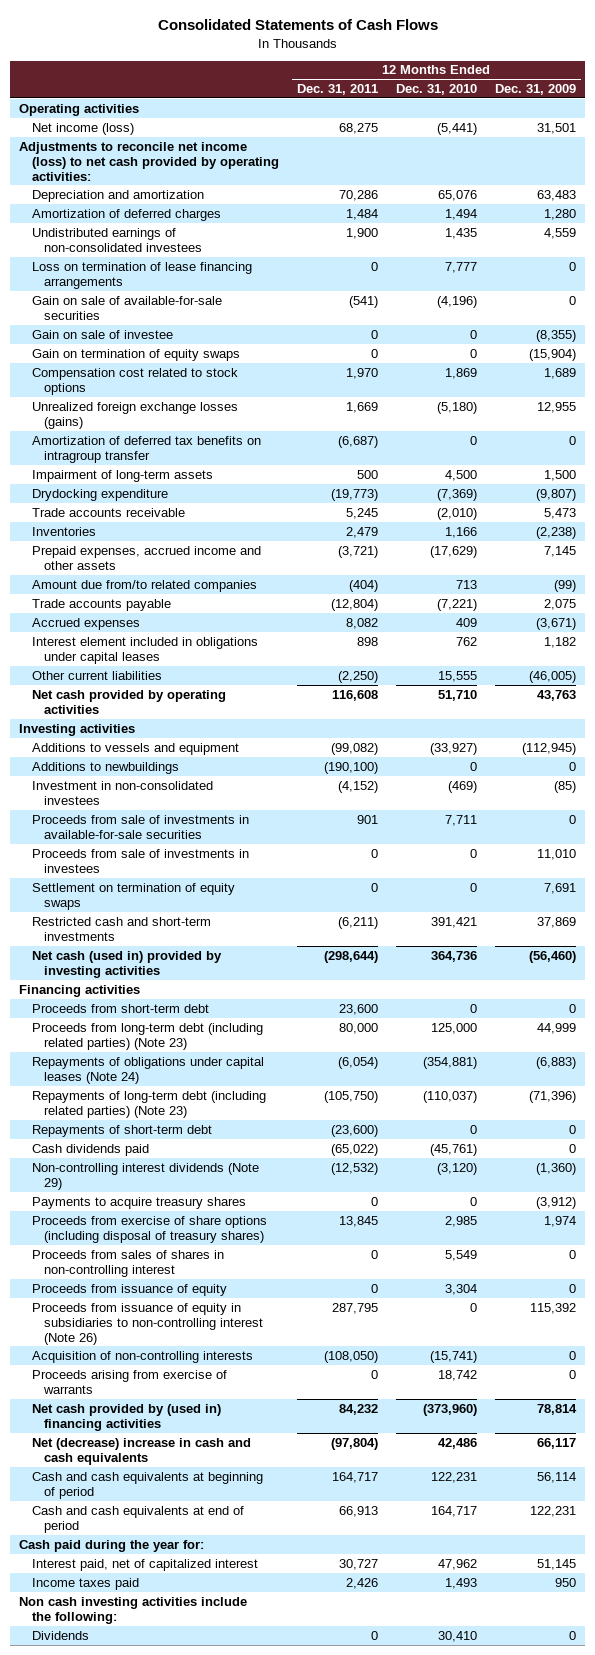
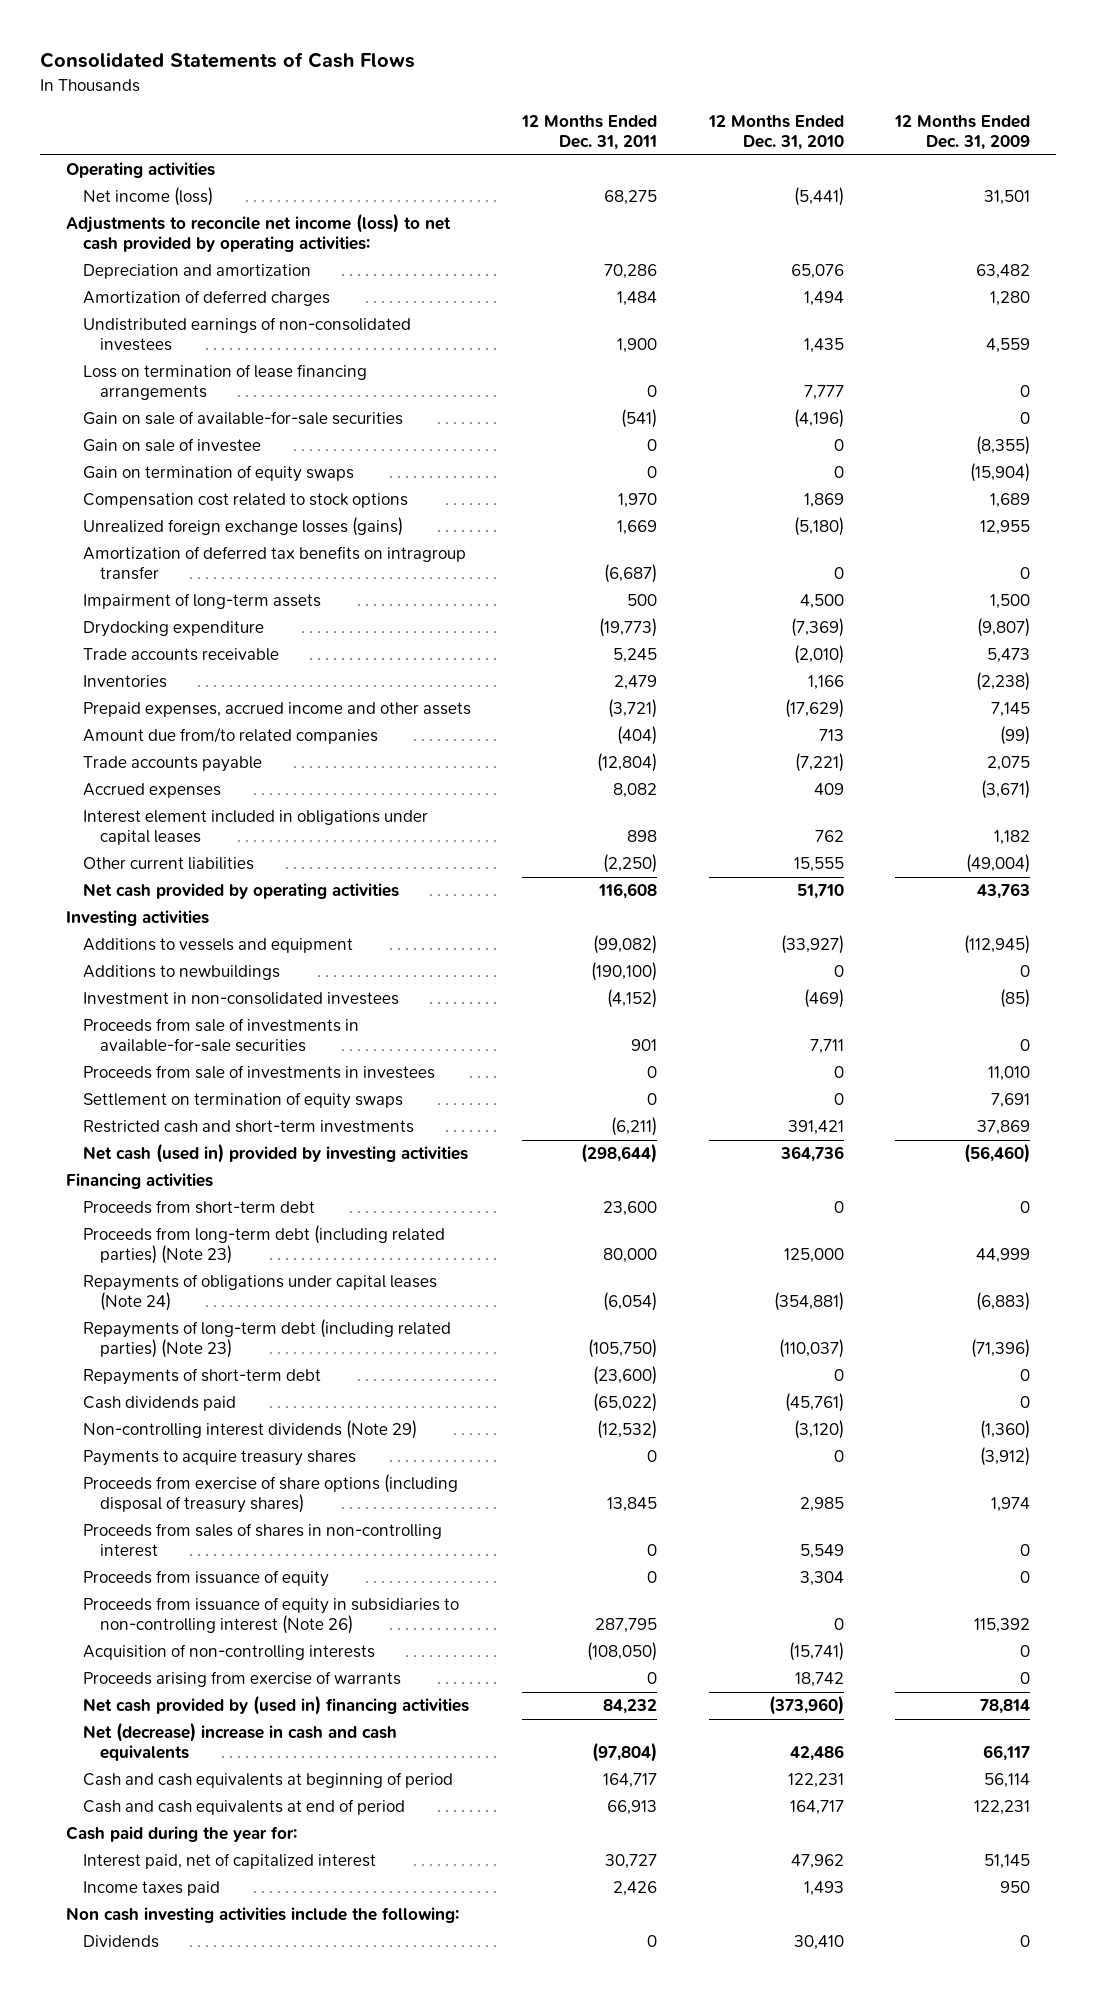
- Depreciation and amortization | 70,286 | 65,076 | 63,483
+ Depreciation and amortization | 70,286 | 65,076 | 63,482
- Other current liabilities | (2,250) | 15,555 | (46,005)
+ Other current liabilities | (2,250) | 15,555 | (49,004)

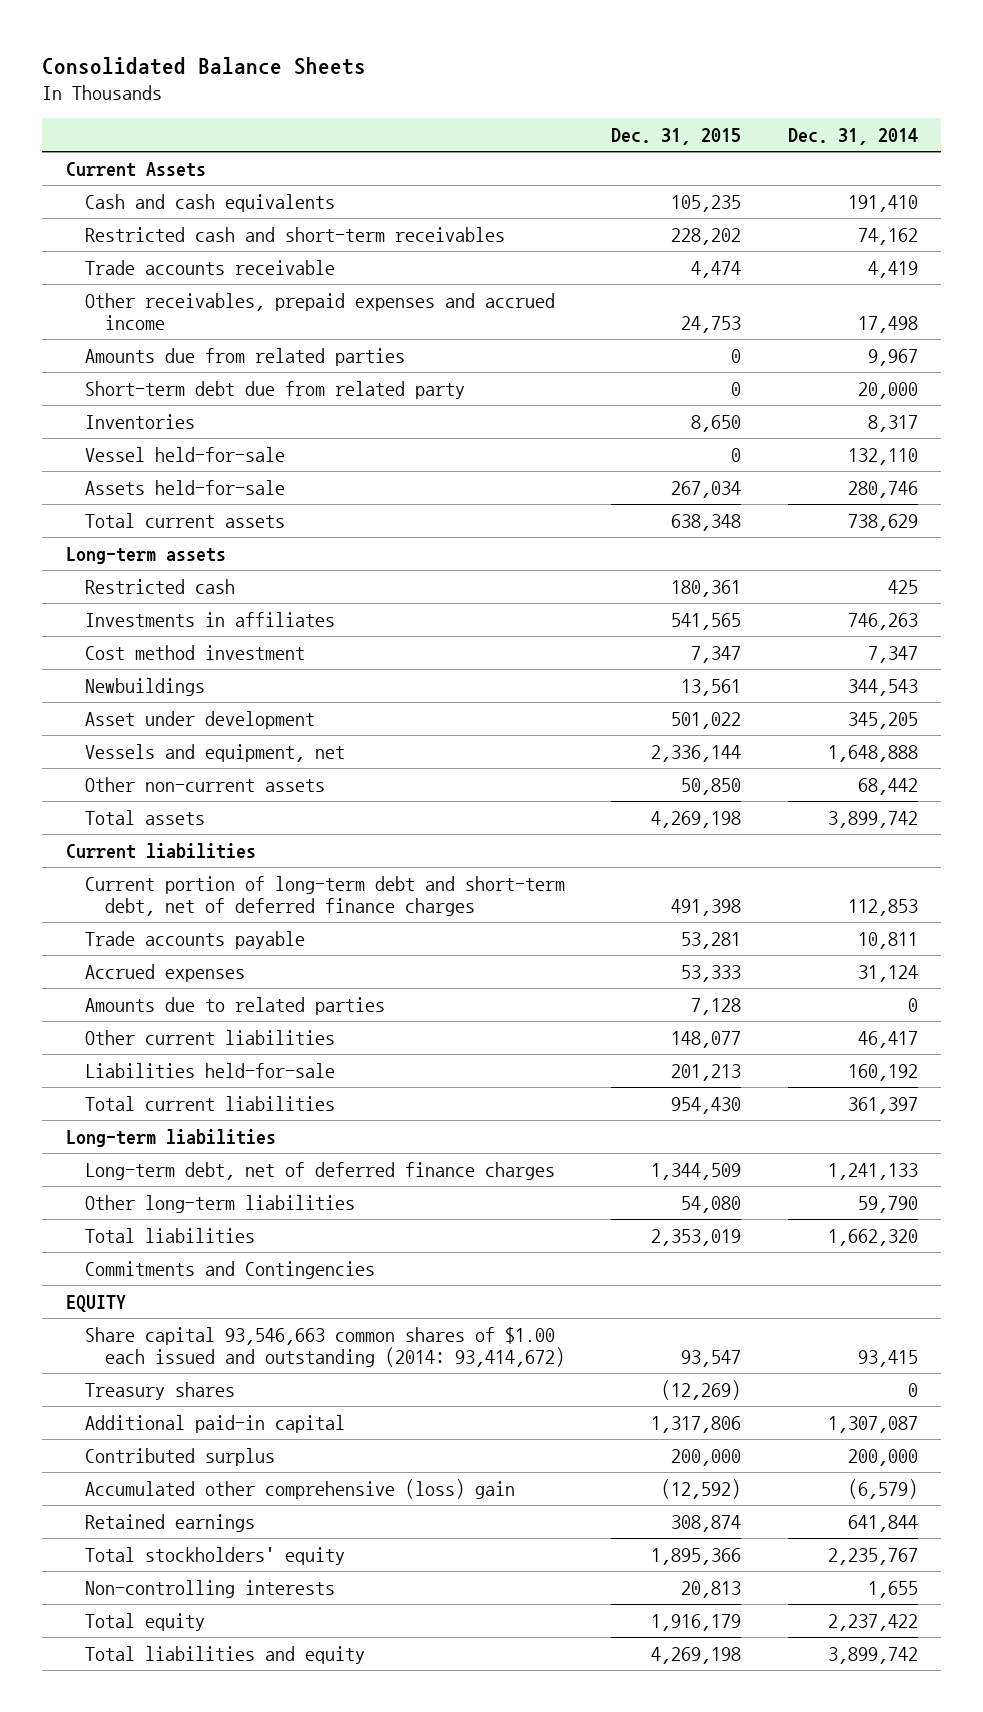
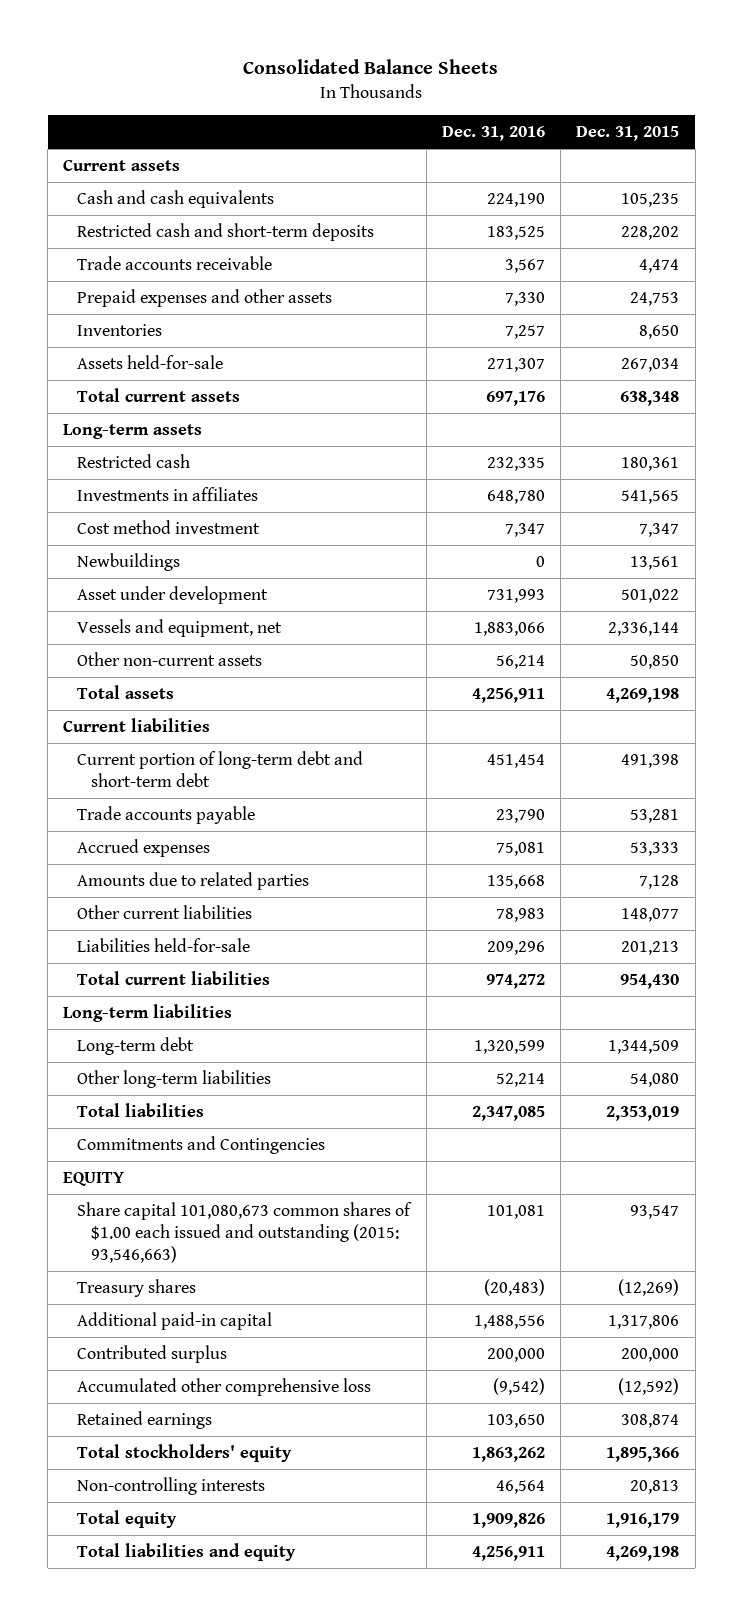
- | Dec. 31, 2015 | Dec. 31, 2014
+ | Dec. 31, 2016 | Dec. 31, 2015
- Current Assets
+ Current assets
- Restricted cash and short-term receivables | 228,202 | 74,162
+ Restricted cash and short-term deposits | 183,525 | 228,202
- Other receivables, prepaid expenses and accrued income | 24,753 | 17,498
- Amounts due from related parties | 0 | 9,967
- Short-term debt due from related party | 0 | 20,000
+ Prepaid expenses and other assets | 7,330 | 24,753
- Vessel held-for-sale | 0 | 132,110
- Current portion of long-term debt and short-term debt, net of deferred finance charges | 491,398 | 112,853
+ Current portion of long-term debt and short-term debt | 451,454 | 491,398
- Long-term debt, net of deferred finance charges | 1,344,509 | 1,241,133
+ Long-term debt | 1,320,599 | 1,344,509
- Share capital 93,546,663 common shares of $1.00 each issued and outstanding (2014: 93,414,672) | 93,547 | 93,415
+ Share capital 101,080,673 common shares of $1.00 each issued and outstanding (2015: 93,546,663) | 101,081 | 93,547
- Accumulated other comprehensive (loss) gain | (12,592) | (6,579)
+ Accumulated other comprehensive loss | (9,542) | (12,592)

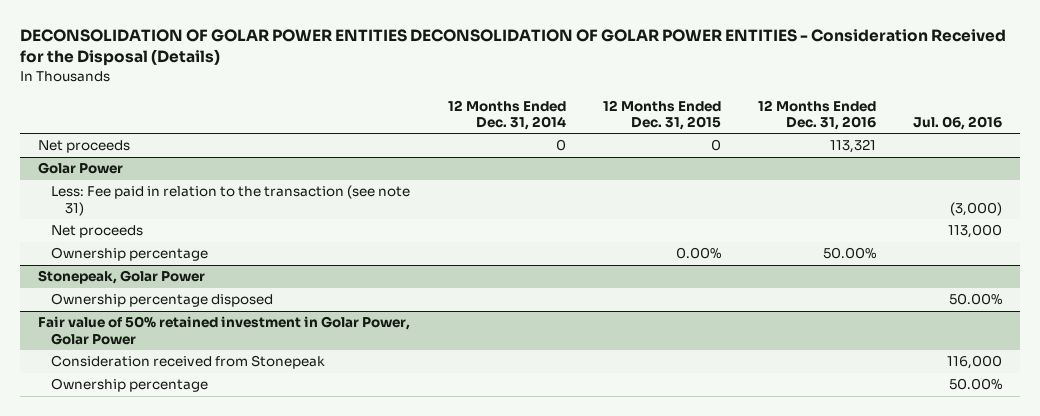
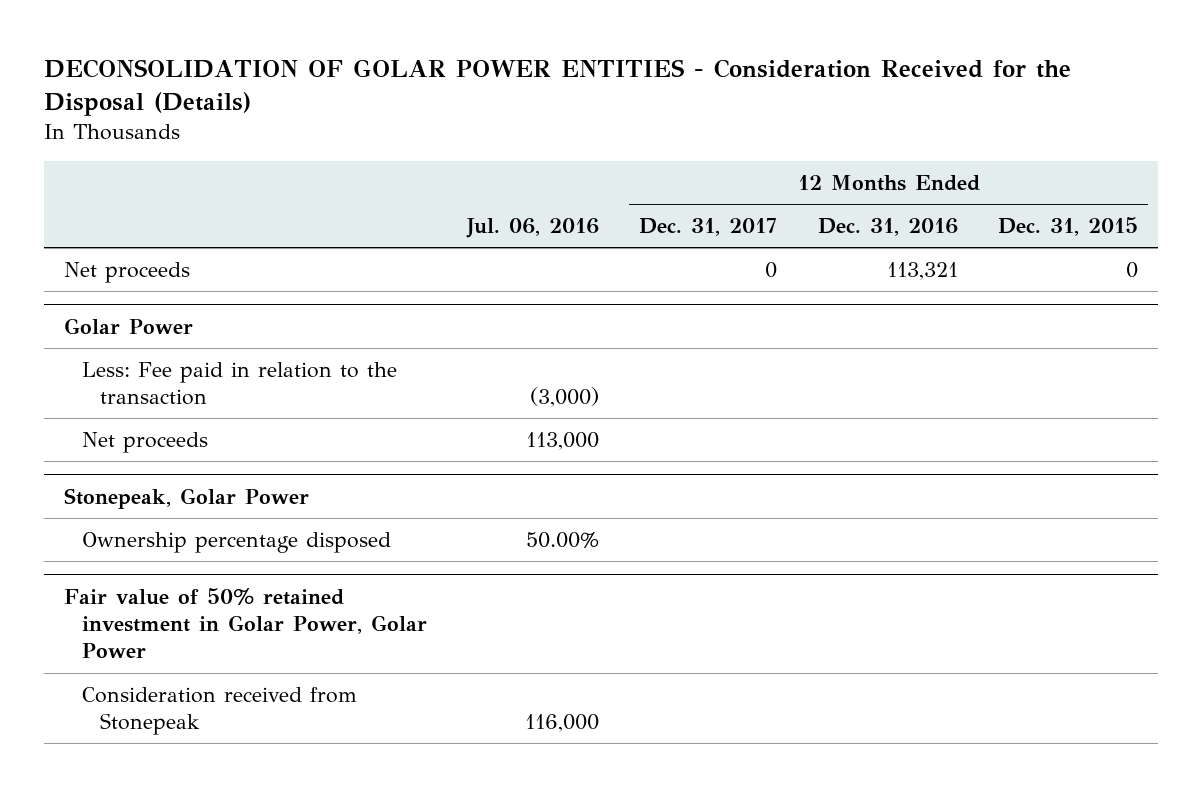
- DECONSOLIDATION OF GOLAR POWER ENTITIES DECONSOLIDATION OF GOLAR POWER ENTITIES - Consideration Received for the Disposal (Details)
+ DECONSOLIDATION OF GOLAR POWER ENTITIES - Consideration Received for the Disposal (Details)
- | 12 Months Ended Dec. 31, 2014 | 12 Months Ended Dec. 31, 2015 | 12 Months Ended Dec. 31, 2016 | Jul. 06, 2016
+ | Jul. 06, 2016 | 12 Months Ended Dec. 31, 2017 | 12 Months Ended Dec. 31, 2016 | 12 Months Ended Dec. 31, 2015
@ Golar Power
- Less: Fee paid in relation to the transaction (see note 31) | | | | (3,000)
+ Less: Fee paid in relation to the transaction | (3,000) | | |
- Ownership percentage | | 0.00% | 50.00% |
@ Fair value of 50% retained investment in Golar Power, Golar Power
- Ownership percentage | | | | 50.00%

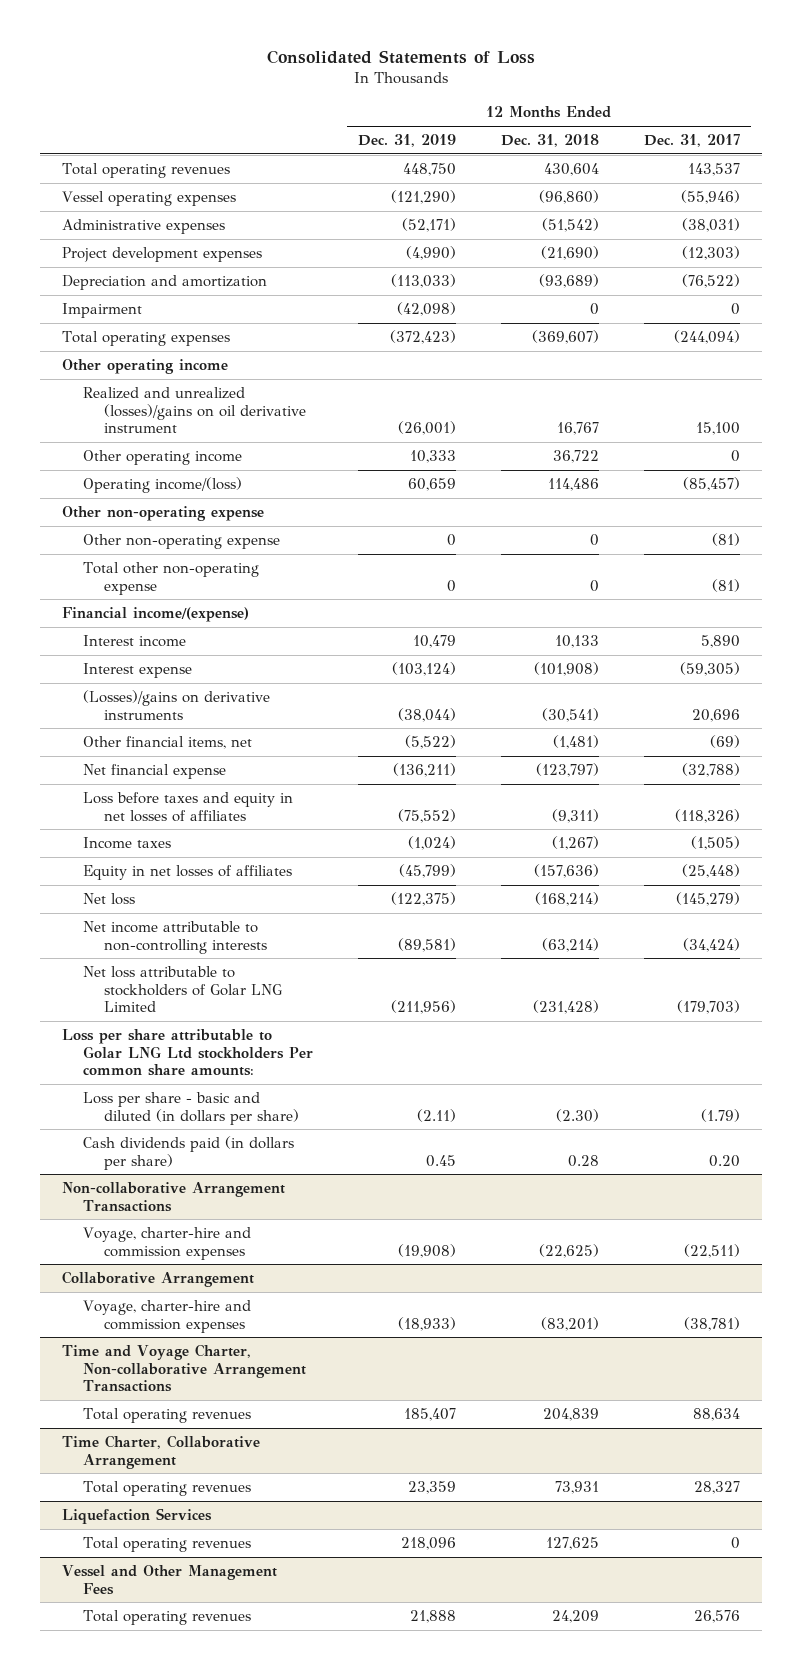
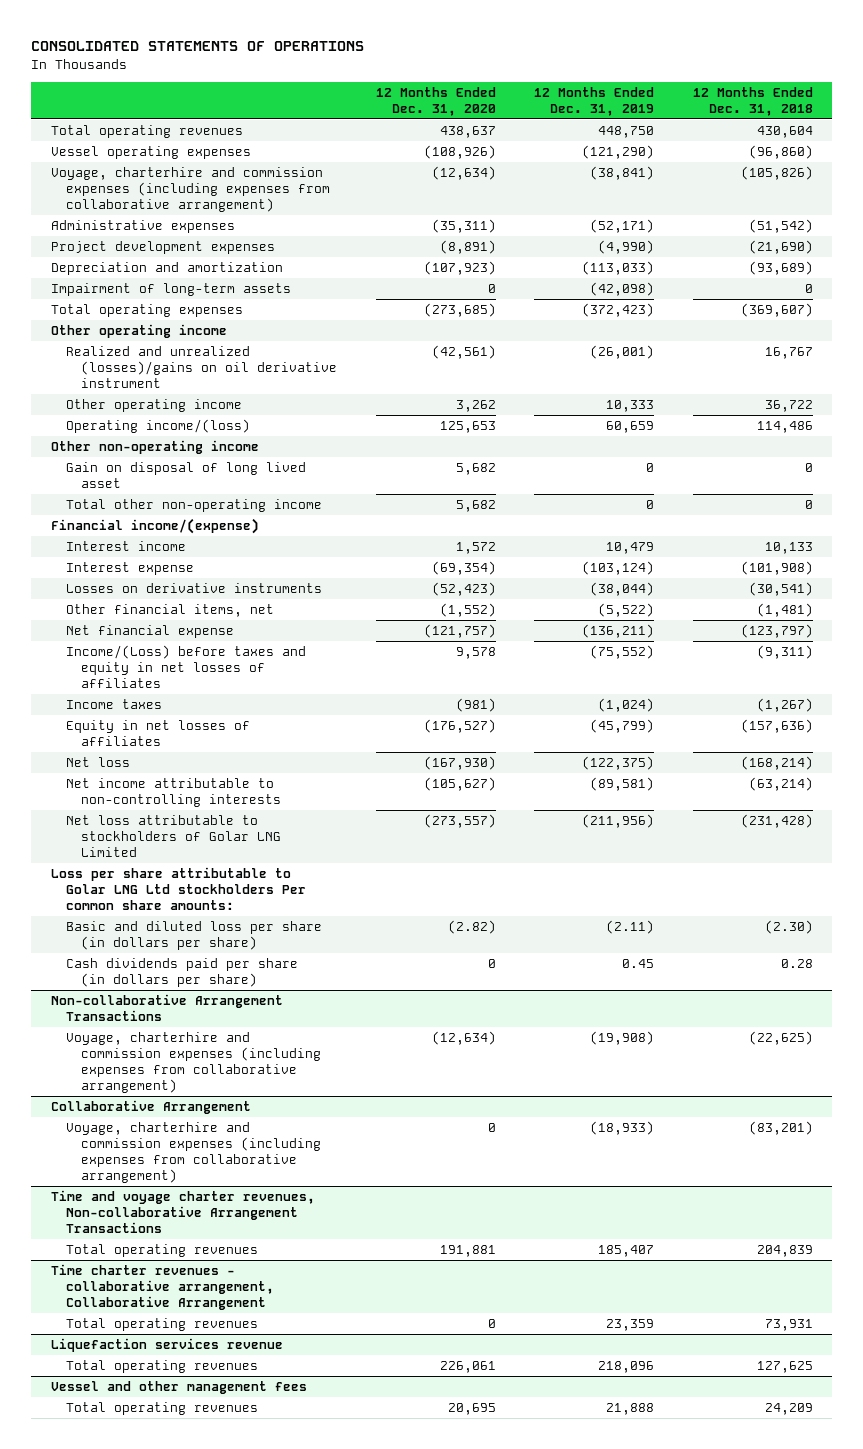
- Consolidated Statements of Loss
+ CONSOLIDATED STATEMENTS OF OPERATIONS
- | 12 Months Ended Dec. 31, 2019 | 12 Months Ended Dec. 31, 2018 | 12 Months Ended Dec. 31, 2017
+ | 12 Months Ended Dec. 31, 2020 | 12 Months Ended Dec. 31, 2019 | 12 Months Ended Dec. 31, 2018
+ Voyage, charterhire and commission expenses (including expenses from collaborative arrangement) | (12,634) | (38,841) | (105,826)
- Impairment | (42,098) | 0 | 0
+ Impairment of long-term assets | 0 | (42,098) | 0
- Other non-operating expense
- Other non-operating expense | 0 | 0 | (81)
- Total other non-operating expense | 0 | 0 | (81)
+ Other non-operating income
+ Gain on disposal of long lived asset | 5,682 | 0 | 0
+ Total other non-operating income | 5,682 | 0 | 0
- (Losses)/gains on derivative instruments | (38,044) | (30,541) | 20,696
+ Losses on derivative instruments | (52,423) | (38,044) | (30,541)
- Loss before taxes and equity in net losses of affiliates | (75,552) | (9,311) | (118,326)
+ Income/(Loss) before taxes and equity in net losses of affiliates | 9,578 | (75,552) | (9,311)
- Loss per share - basic and diluted (in dollars per share) | (2.11) | (2.30) | (1.79)
- Cash dividends paid (in dollars per share) | 0.45 | 0.28 | 0.20
+ Basic and diluted loss per share (in dollars per share) | (2.82) | (2.11) | (2.30)
+ Cash dividends paid per share (in dollars per share) | 0 | 0.45 | 0.28
@ Non-collaborative Arrangement Transactions
- Voyage, charter-hire and commission expenses | (19,908) | (22,625) | (22,511)
+ Voyage, charterhire and commission expenses (including expenses from collaborative arrangement) | (12,634) | (19,908) | (22,625)
@ Collaborative Arrangement
- Voyage, charter-hire and commission expenses | (18,933) | (83,201) | (38,781)
- Time and Voyage Charter, Non-collaborative Arrangement Transactions
@ Collaborative Arrangement
+ Voyage, charterhire and commission expenses (including expenses from collaborative arrangement) | 0 | (18,933) | (83,201)
+ Time and voyage charter revenues, Non-collaborative Arrangement Transactions
- Time Charter, Collaborative Arrangement
+ Time charter revenues - collaborative arrangement, Collaborative Arrangement
- Liquefaction Services
+ Liquefaction services revenue
- Vessel and Other Management Fees
+ Vessel and other management fees

